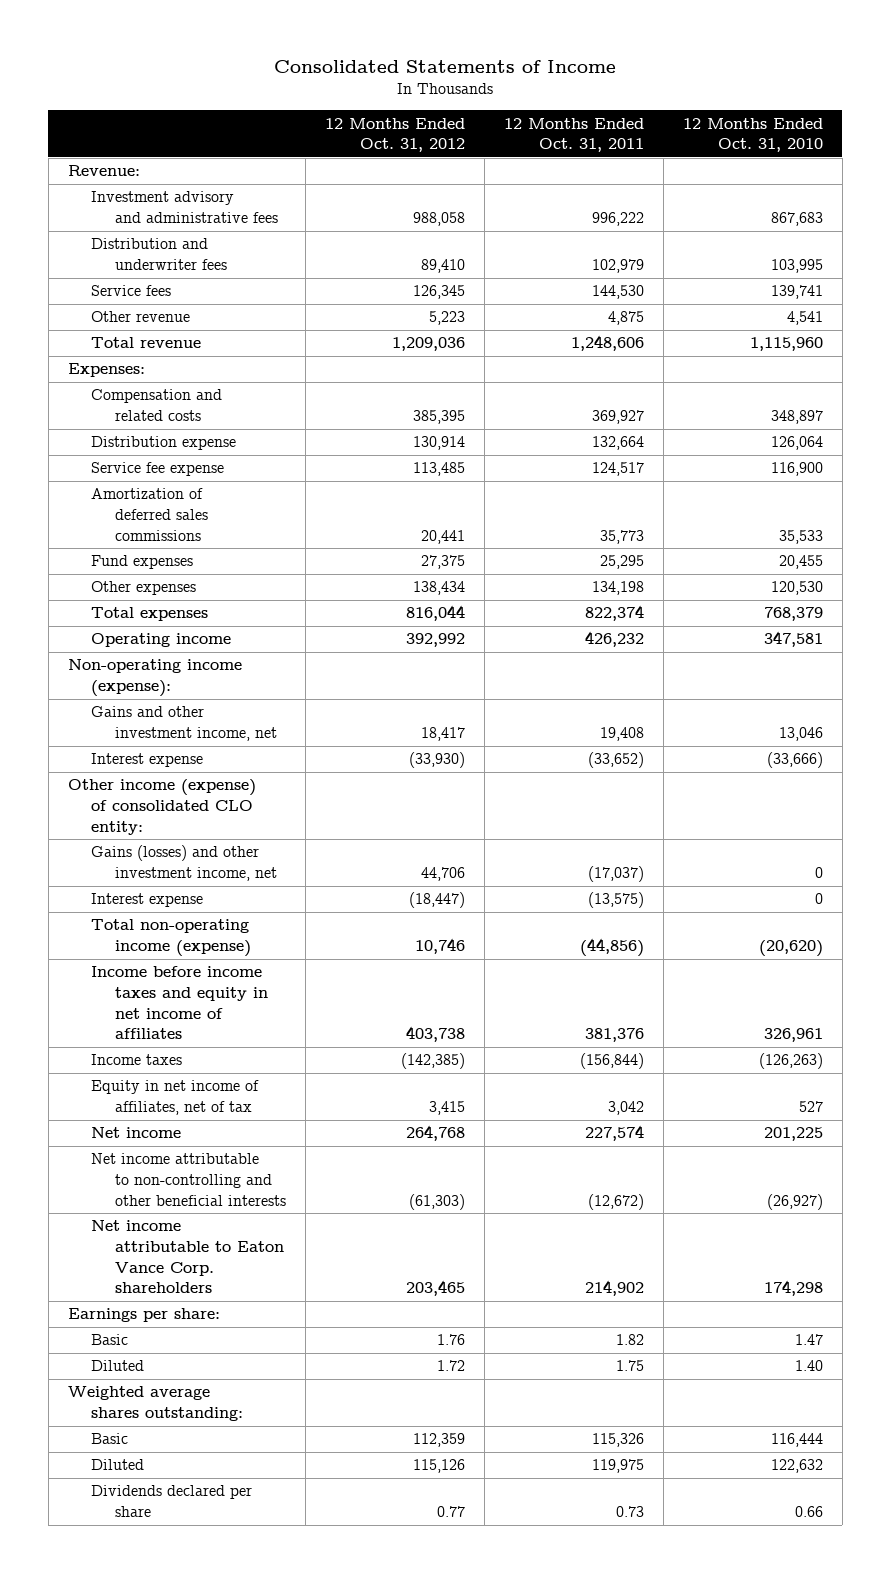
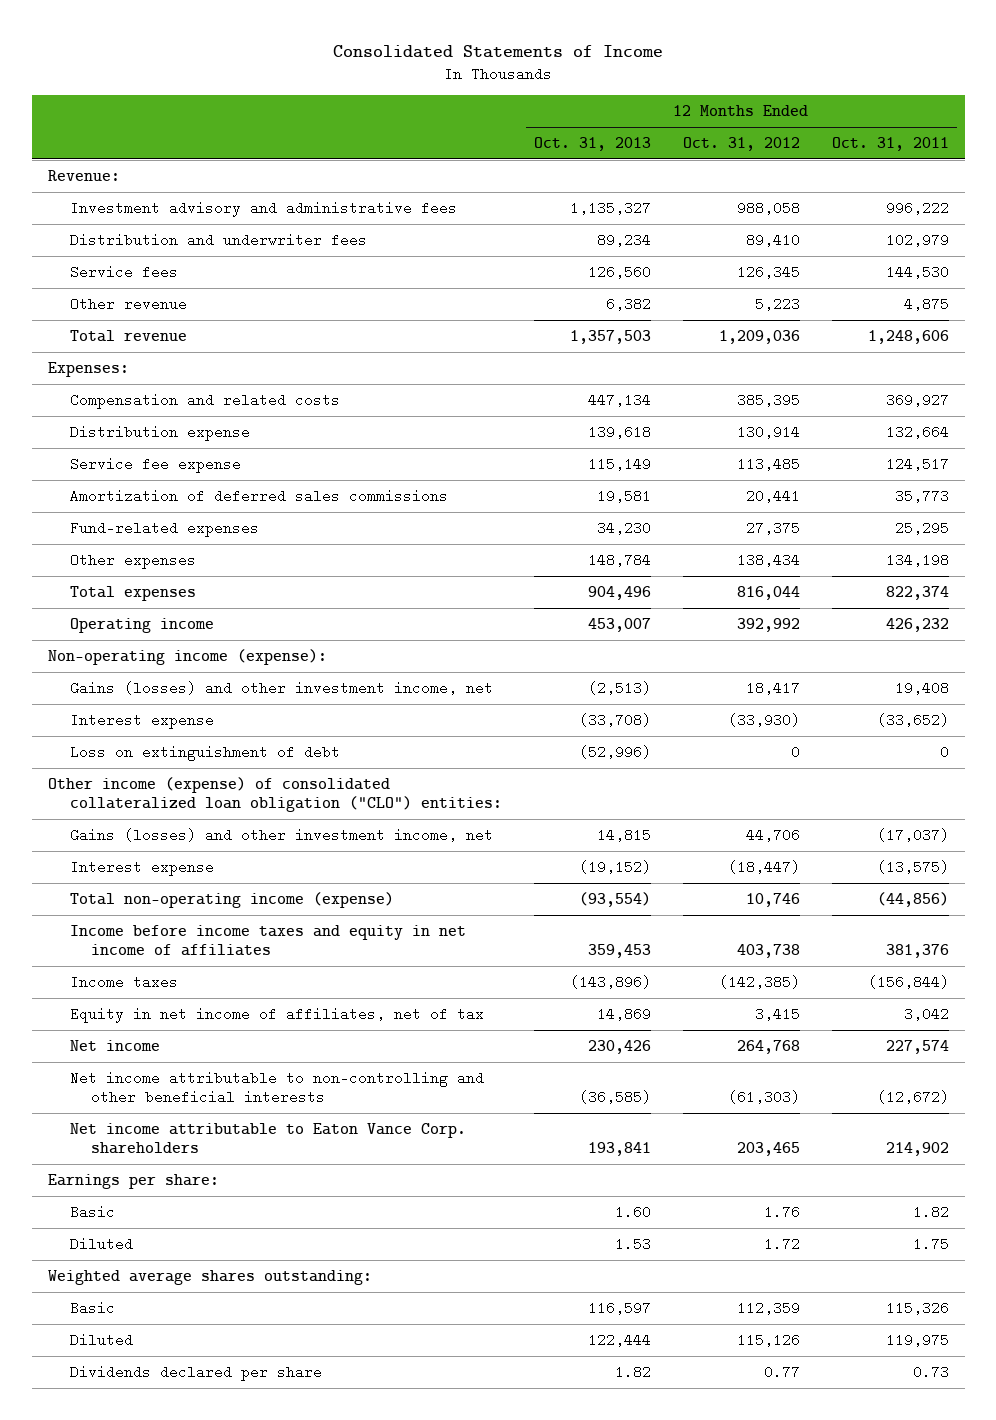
- | 12 Months Ended Oct. 31, 2012 | 12 Months Ended Oct. 31, 2011 | 12 Months Ended Oct. 31, 2010
+ | 12 Months Ended Oct. 31, 2013 | 12 Months Ended Oct. 31, 2012 | 12 Months Ended Oct. 31, 2011
- Fund expenses | 27,375 | 25,295 | 20,455
+ Fund-related expenses | 34,230 | 27,375 | 25,295
- Gains and other investment income, net | 18,417 | 19,408 | 13,046
+ Gains (losses) and other investment income, net | (2,513) | 18,417 | 19,408
- Other income (expense) of consolidated CLO entity:
+ Loss on extinguishment of debt | (52,996) | 0 | 0
+ Other income (expense) of consolidated collateralized loan obligation ("CLO") entities:

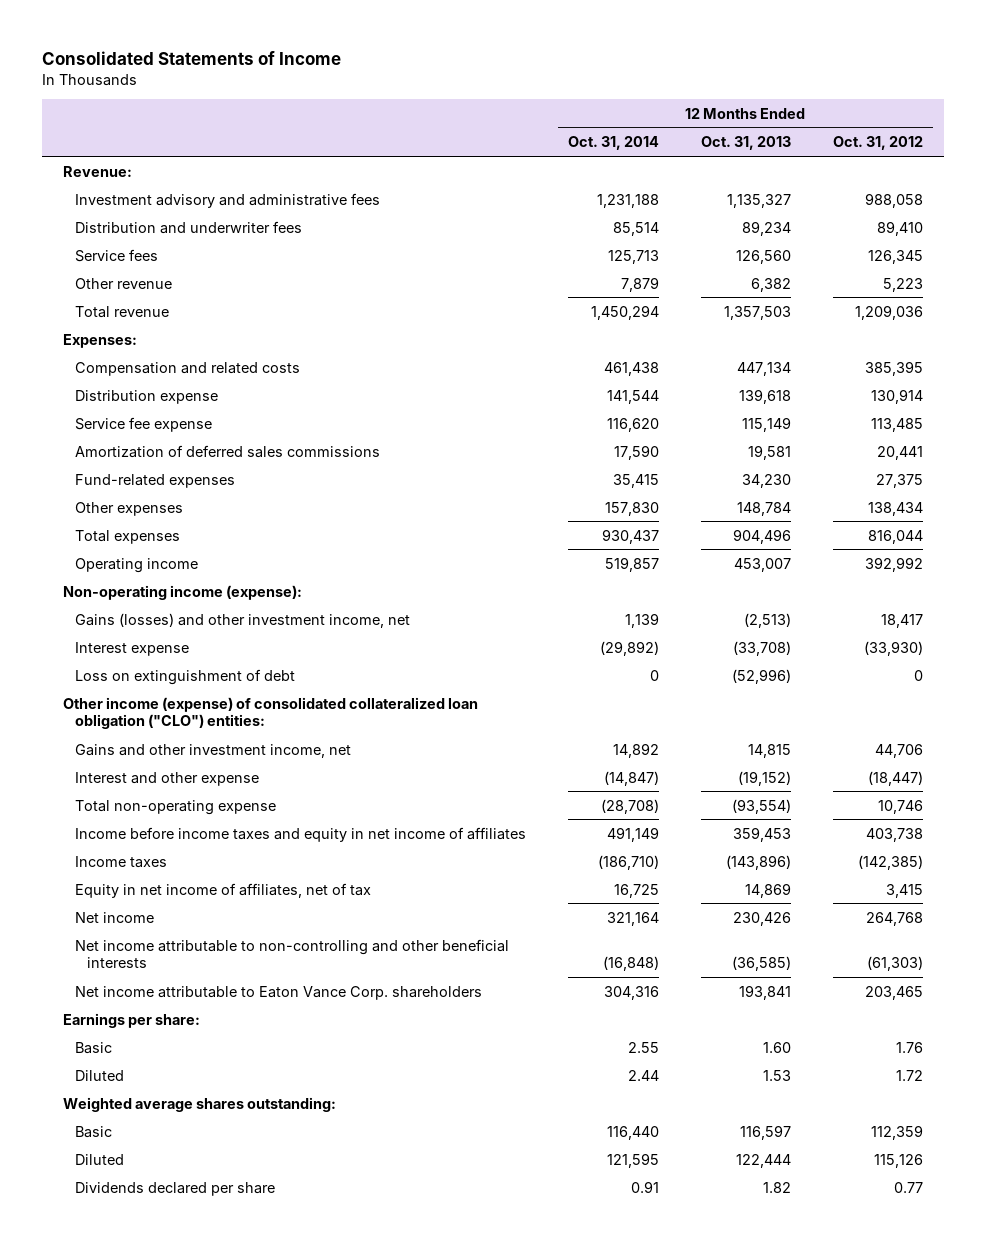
- | 12 Months Ended Oct. 31, 2013 | 12 Months Ended Oct. 31, 2012 | 12 Months Ended Oct. 31, 2011
+ | 12 Months Ended Oct. 31, 2014 | 12 Months Ended Oct. 31, 2013 | 12 Months Ended Oct. 31, 2012
- Gains (losses) and other investment income, net | 14,815 | 44,706 | (17,037)
- Interest expense | (19,152) | (18,447) | (13,575)
- Total non-operating income (expense) | (93,554) | 10,746 | (44,856)
+ Gains and other investment income, net | 14,892 | 14,815 | 44,706
+ Interest and other expense | (14,847) | (19,152) | (18,447)
+ Total non-operating expense | (28,708) | (93,554) | 10,746

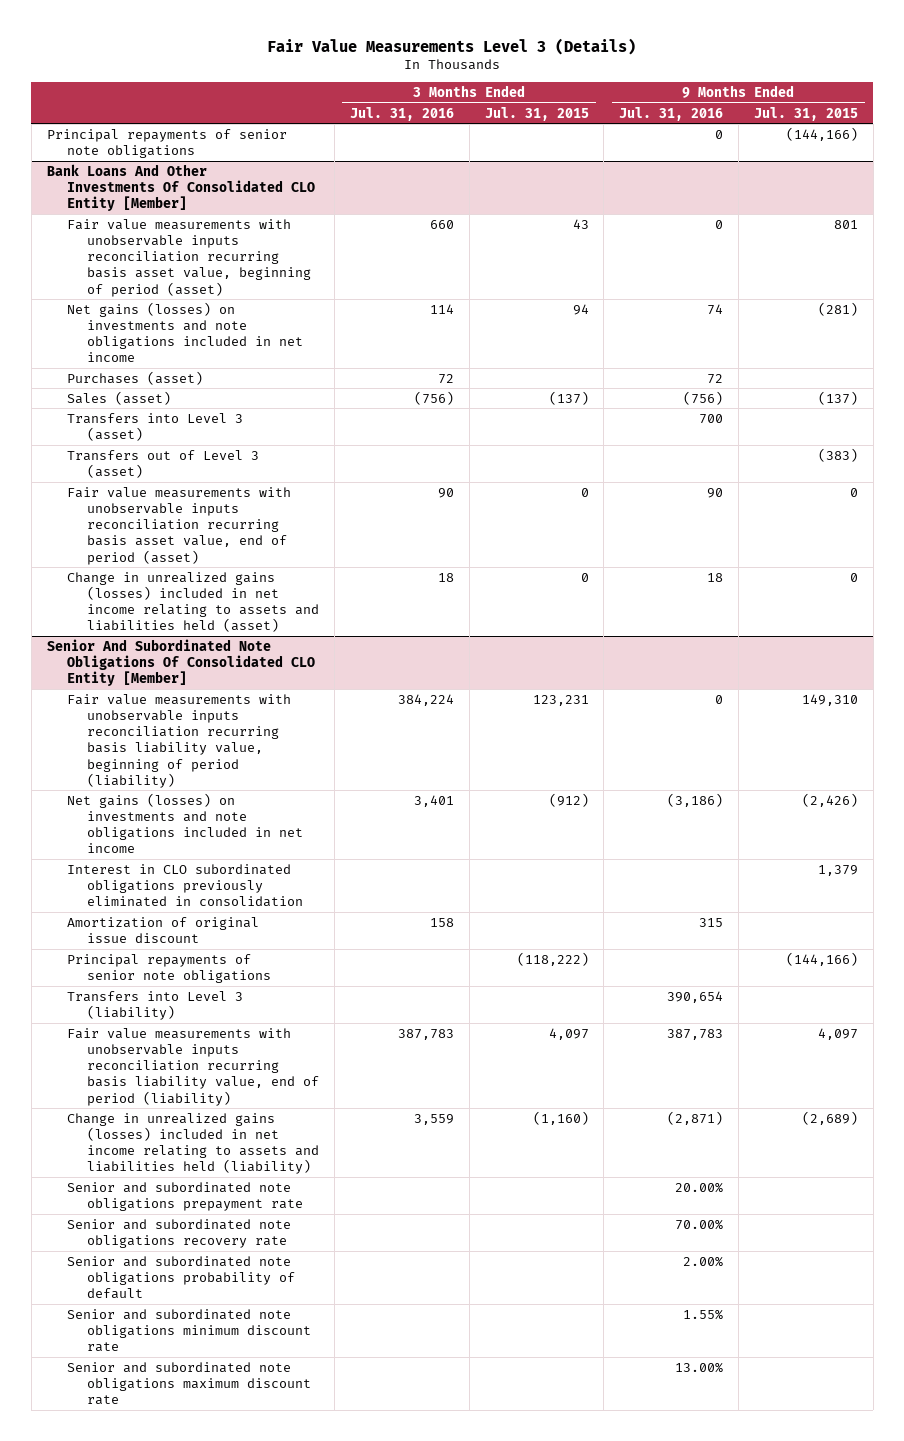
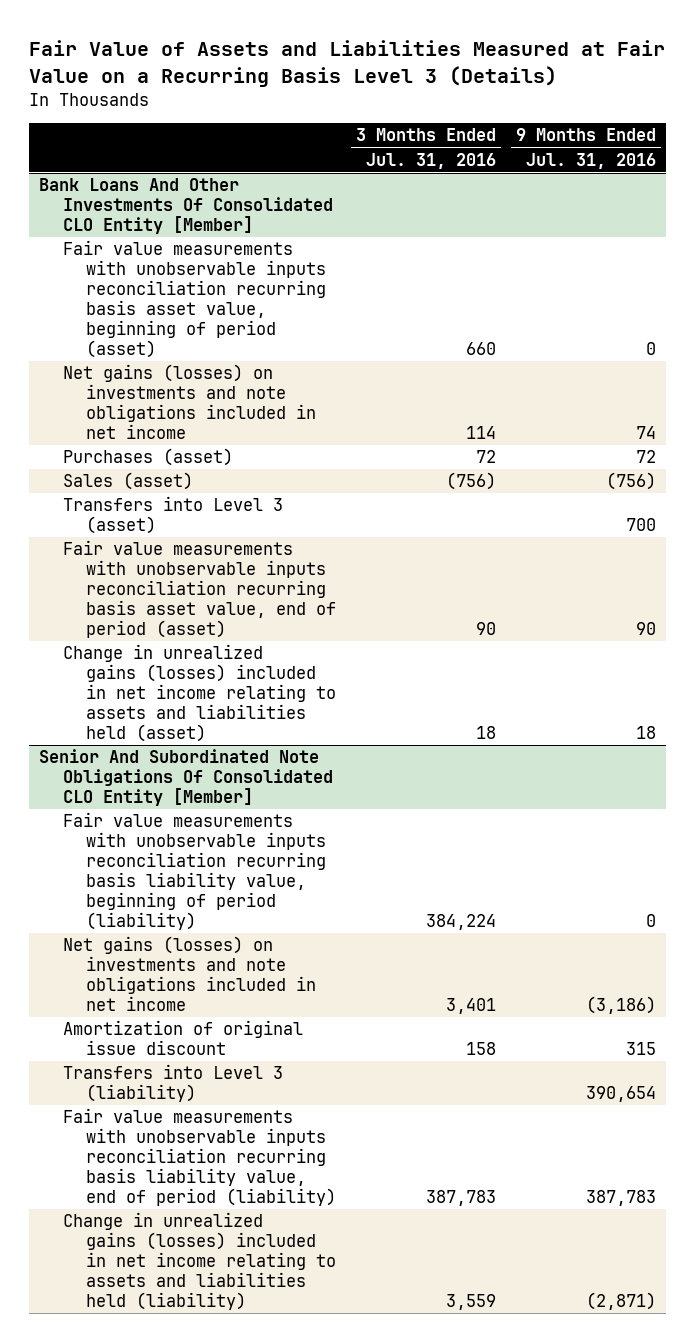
- Fair Value Measurements Level 3 (Details)
+ Fair Value of Assets and Liabilities Measured at Fair Value on a Recurring Basis Level 3 (Details)
- | 3 Months Ended Jul. 31, 2016 | 3 Months Ended Jul. 31, 2015 | 9 Months Ended Jul. 31, 2016 | 9 Months Ended Jul. 31, 2015
+ | 3 Months Ended Jul. 31, 2016 | 9 Months Ended Jul. 31, 2016
- Principal repayments of senior note obligations | | | 0 | (144,166)
@ Bank Loans And Other Investments Of Consolidated CLO Entity [Member]
- Transfers out of Level 3 (asset) | | | | (383)
@ Senior And Subordinated Note Obligations Of Consolidated CLO Entity [Member]
- Interest in CLO subordinated obligations previously eliminated in consolidation | | | | 1,379
- Principal repayments of senior note obligations | | (118,222) | | (144,166)
- Senior and subordinated note obligations prepayment rate | | | 20.00% |
- Senior and subordinated note obligations recovery rate | | | 70.00% |
- Senior and subordinated note obligations probability of default | | | 2.00% |
- Senior and subordinated note obligations minimum discount rate | | | 1.55% |
- Senior and subordinated note obligations maximum discount rate | | | 13.00% |

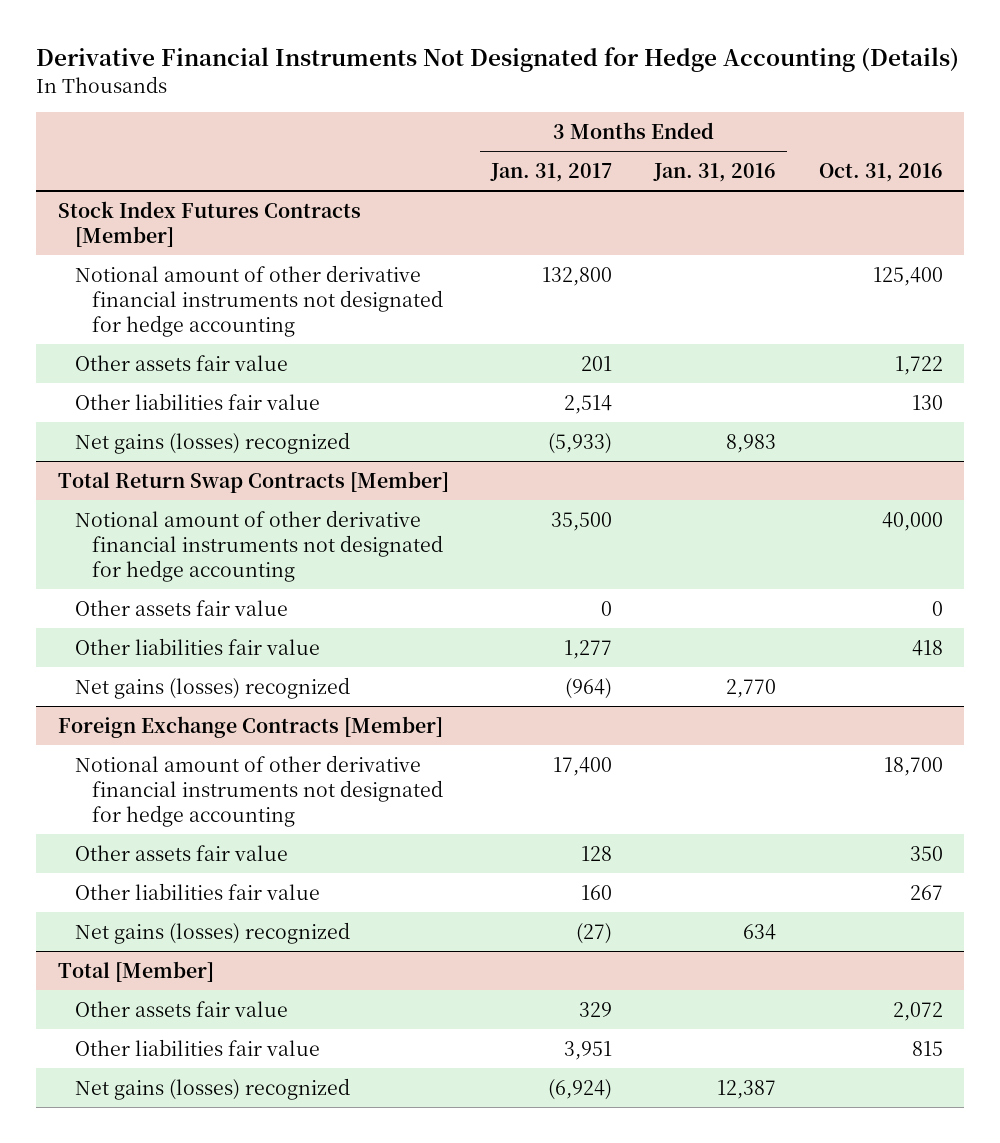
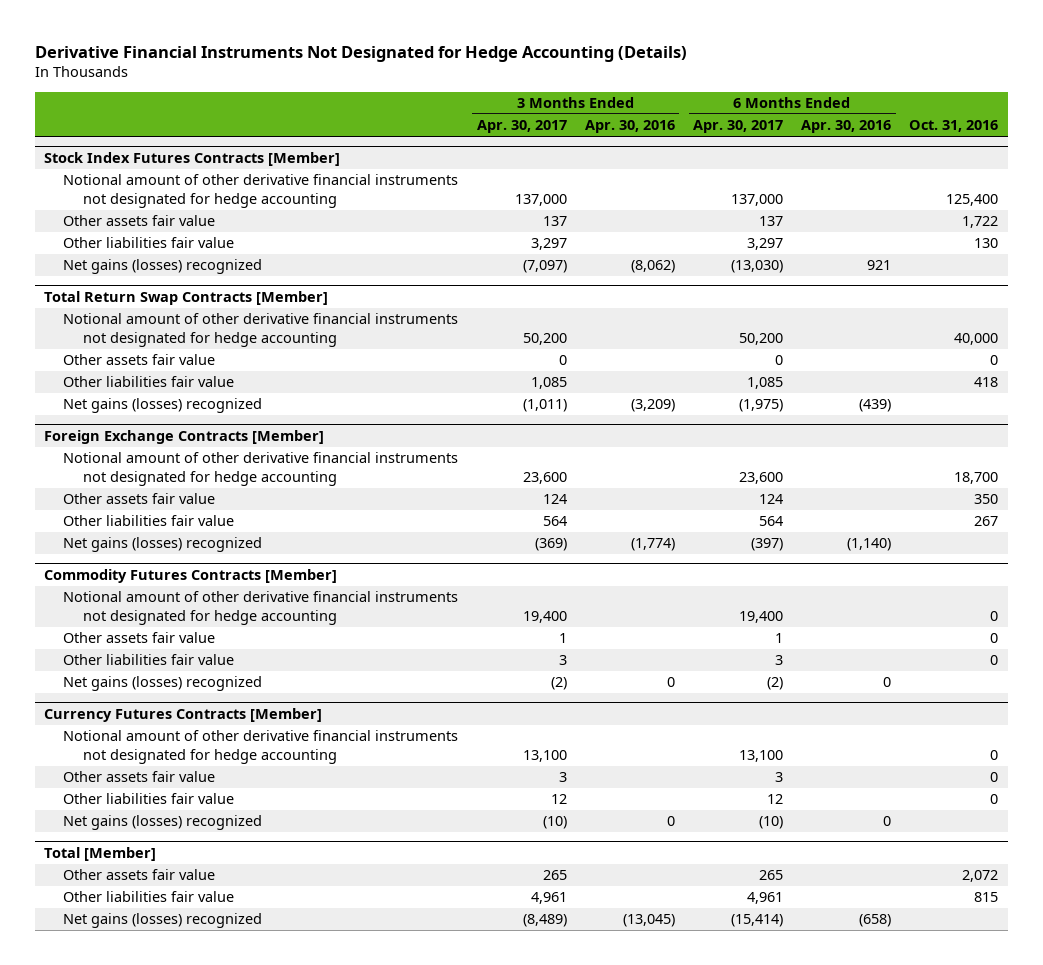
- | 3 Months Ended Jan. 31, 2017 | 3 Months Ended Jan. 31, 2016 | Oct. 31, 2016
+ | 3 Months Ended Apr. 30, 2017 | 3 Months Ended Apr. 30, 2016 | 6 Months Ended Apr. 30, 2017 | 6 Months Ended Apr. 30, 2016 | Oct. 31, 2016
+ Commodity Futures Contracts [Member]
+ Notional amount of other derivative financial instruments not designated for hedge accounting | 19,400 | | 19,400 | | 0
+ Other assets fair value | 1 | | 1 | | 0
+ Other liabilities fair value | 3 | | 3 | | 0
+ Net gains (losses) recognized | (2) | 0 | (2) | 0 |
+ Currency Futures Contracts [Member]
+ Notional amount of other derivative financial instruments not designated for hedge accounting | 13,100 | | 13,100 | | 0
+ Other assets fair value | 3 | | 3 | | 0
+ Other liabilities fair value | 12 | | 12 | | 0
+ Net gains (losses) recognized | (10) | 0 | (10) | 0 |

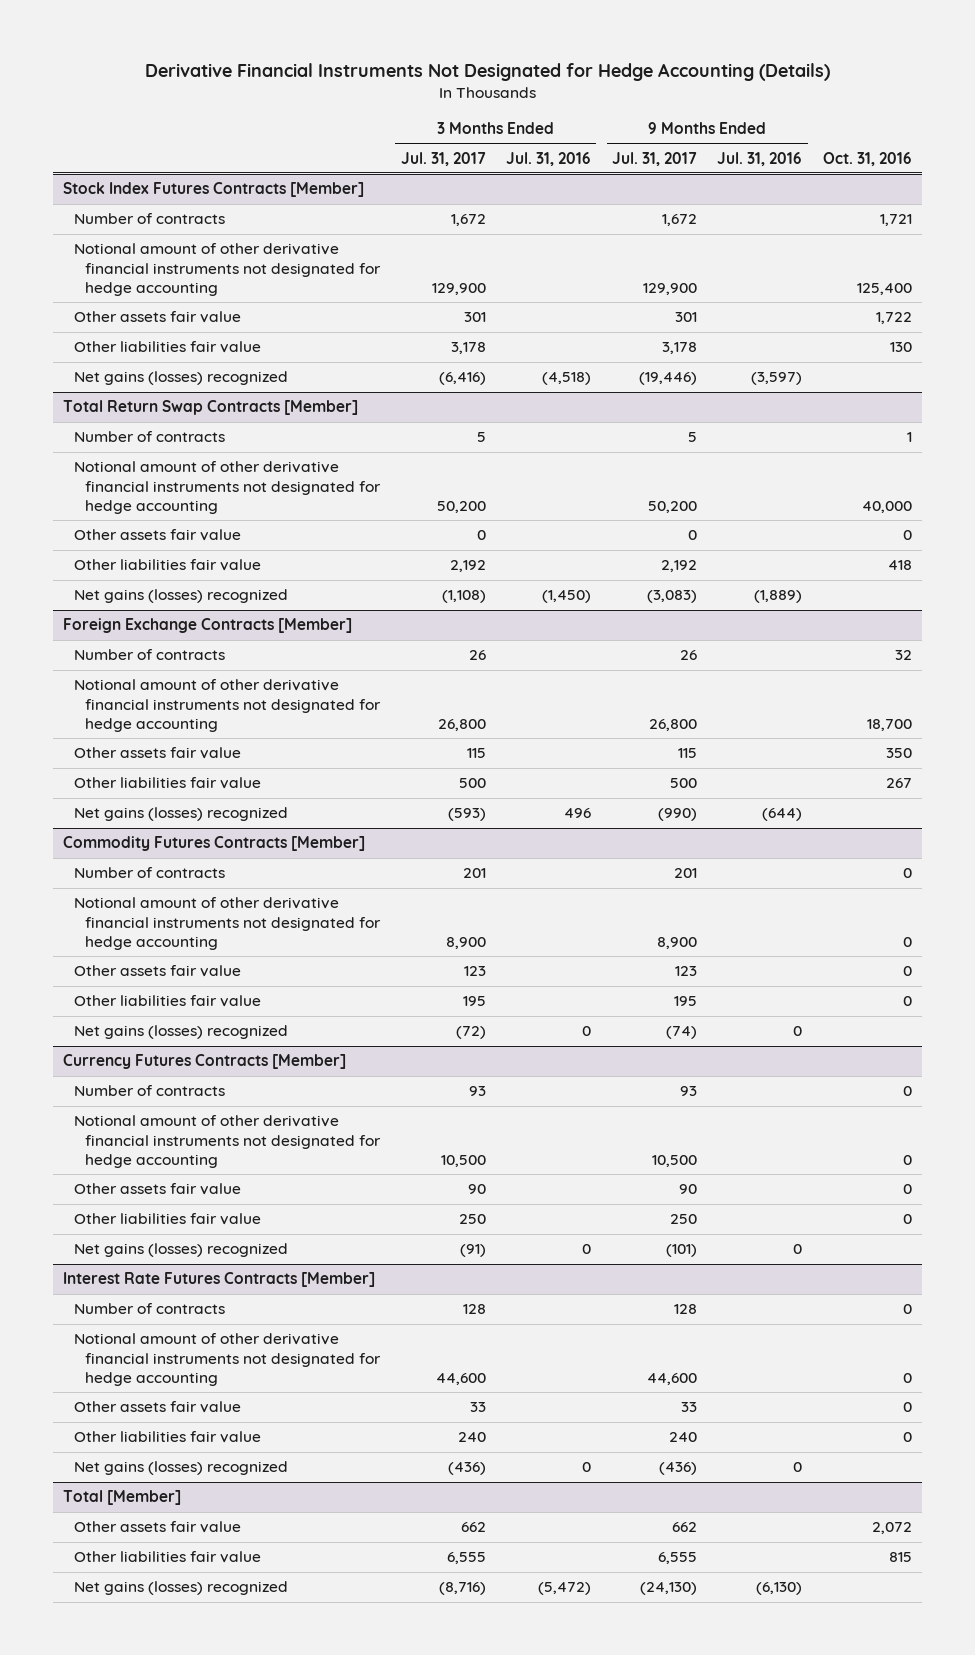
- | 3 Months Ended Apr. 30, 2017 | 3 Months Ended Apr. 30, 2016 | 6 Months Ended Apr. 30, 2017 | 6 Months Ended Apr. 30, 2016 | Oct. 31, 2016
+ | 3 Months Ended Jul. 31, 2017 | 3 Months Ended Jul. 31, 2016 | 9 Months Ended Jul. 31, 2017 | 9 Months Ended Jul. 31, 2016 | Oct. 31, 2016
@ Stock Index Futures Contracts [Member]
+ Number of contracts | 1,672 | | 1,672 | | 1,721
@ Total Return Swap Contracts [Member]
+ Number of contracts | 5 | | 5 | | 1
@ Foreign Exchange Contracts [Member]
+ Number of contracts | 26 | | 26 | | 32
@ Commodity Futures Contracts [Member]
+ Number of contracts | 201 | | 201 | | 0
@ Currency Futures Contracts [Member]
+ Number of contracts | 93 | | 93 | | 0
+ Interest Rate Futures Contracts [Member]
+ Number of contracts | 128 | | 128 | | 0
+ Notional amount of other derivative financial instruments not designated for hedge accounting | 44,600 | | 44,600 | | 0
+ Other assets fair value | 33 | | 33 | | 0
+ Other liabilities fair value | 240 | | 240 | | 0
+ Net gains (losses) recognized | (436) | 0 | (436) | 0 |

